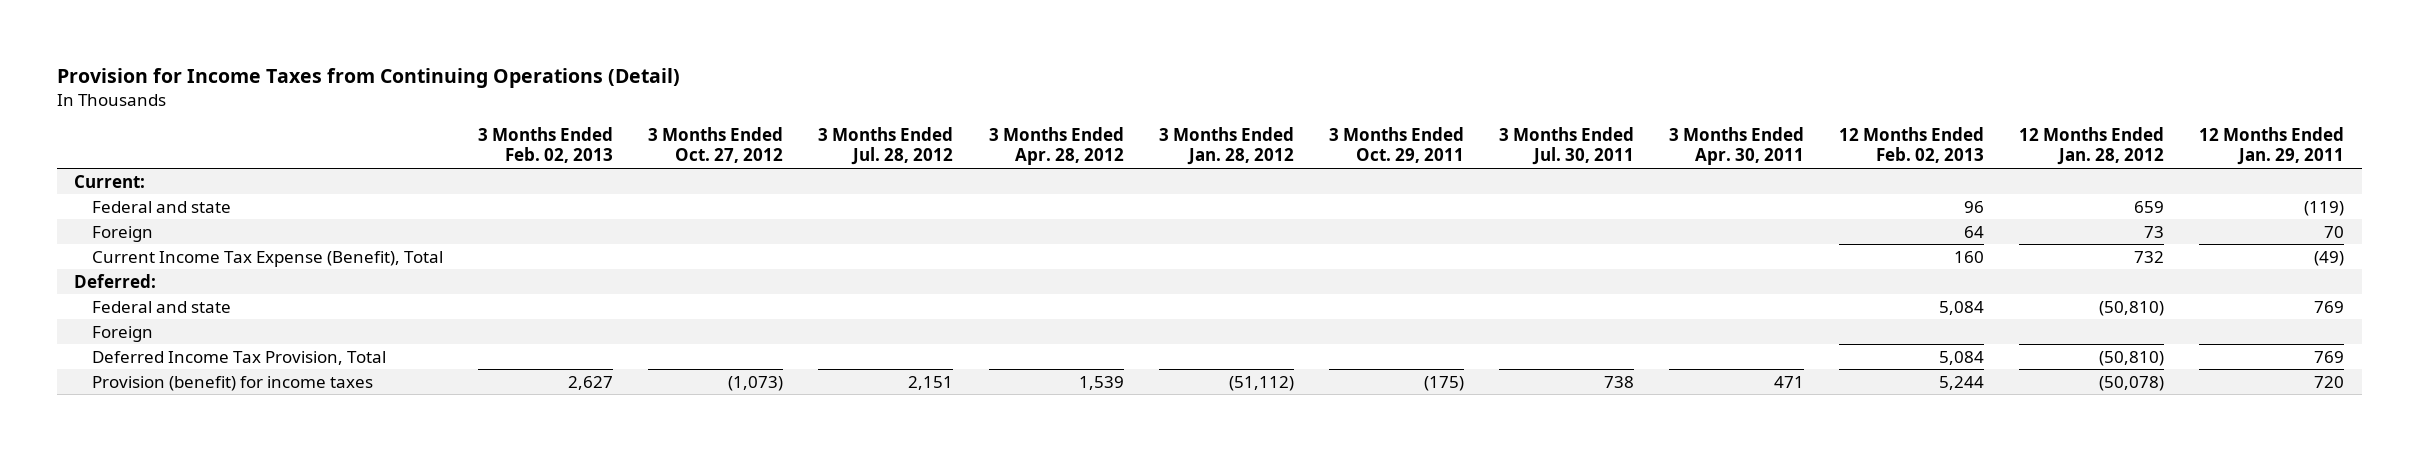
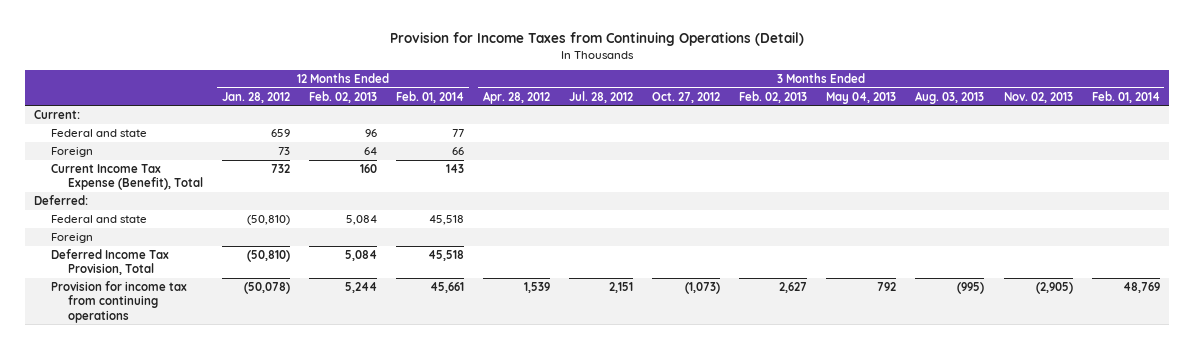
- | 3 Months Ended Feb. 02, 2013 | 3 Months Ended Oct. 27, 2012 | 3 Months Ended Jul. 28, 2012 | 3 Months Ended Apr. 28, 2012 | 3 Months Ended Jan. 28, 2012 | 3 Months Ended Oct. 29, 2011 | 3 Months Ended Jul. 30, 2011 | 3 Months Ended Apr. 30, 2011 | 12 Months Ended Feb. 02, 2013 | 12 Months Ended Jan. 28, 2012 | 12 Months Ended Jan. 29, 2011
+ | 12 Months Ended Jan. 28, 2012 | 12 Months Ended Feb. 02, 2013 | 12 Months Ended Feb. 01, 2014 | 3 Months Ended Apr. 28, 2012 | 3 Months Ended Jul. 28, 2012 | 3 Months Ended Oct. 27, 2012 | 3 Months Ended Feb. 02, 2013 | 3 Months Ended May 04, 2013 | 3 Months Ended Aug. 03, 2013 | 3 Months Ended Nov. 02, 2013 | 3 Months Ended Feb. 01, 2014
- Provision (benefit) for income taxes | 2,627 | (1,073) | 2,151 | 1,539 | (51,112) | (175) | 738 | 471 | 5,244 | (50,078) | 720
+ Provision for income tax from continuing operations | (50,078) | 5,244 | 45,661 | 1,539 | 2,151 | (1,073) | 2,627 | 792 | (995) | (2,905) | 48,769

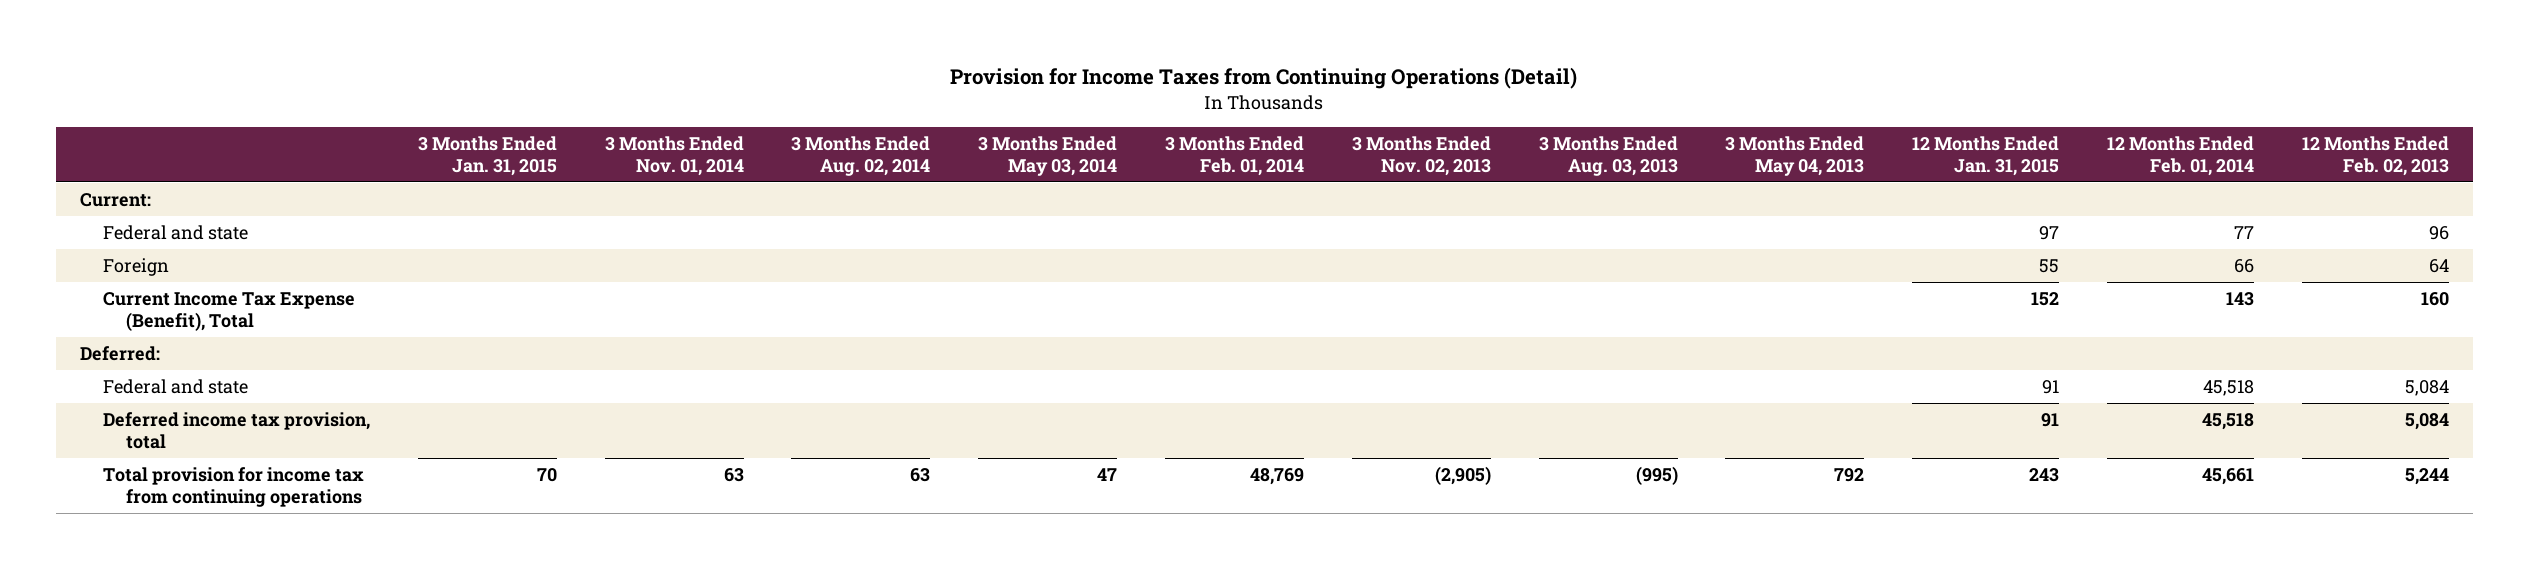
- | 12 Months Ended Jan. 28, 2012 | 12 Months Ended Feb. 02, 2013 | 12 Months Ended Feb. 01, 2014 | 3 Months Ended Apr. 28, 2012 | 3 Months Ended Jul. 28, 2012 | 3 Months Ended Oct. 27, 2012 | 3 Months Ended Feb. 02, 2013 | 3 Months Ended May 04, 2013 | 3 Months Ended Aug. 03, 2013 | 3 Months Ended Nov. 02, 2013 | 3 Months Ended Feb. 01, 2014
+ | 3 Months Ended Jan. 31, 2015 | 3 Months Ended Nov. 01, 2014 | 3 Months Ended Aug. 02, 2014 | 3 Months Ended May 03, 2014 | 3 Months Ended Feb. 01, 2014 | 3 Months Ended Nov. 02, 2013 | 3 Months Ended Aug. 03, 2013 | 3 Months Ended May 04, 2013 | 12 Months Ended Jan. 31, 2015 | 12 Months Ended Feb. 01, 2014 | 12 Months Ended Feb. 02, 2013
- Foreign
- Deferred Income Tax Provision, Total | (50,810) | 5,084 | 45,518 | | | | | | | |
- Provision for income tax from continuing operations | (50,078) | 5,244 | 45,661 | 1,539 | 2,151 | (1,073) | 2,627 | 792 | (995) | (2,905) | 48,769
+ Deferred income tax provision, total | | | | | | | | | 91 | 45,518 | 5,084
+ Total provision for income tax from continuing operations | 70 | 63 | 63 | 47 | 48,769 | (2,905) | (995) | 792 | 243 | 45,661 | 5,244

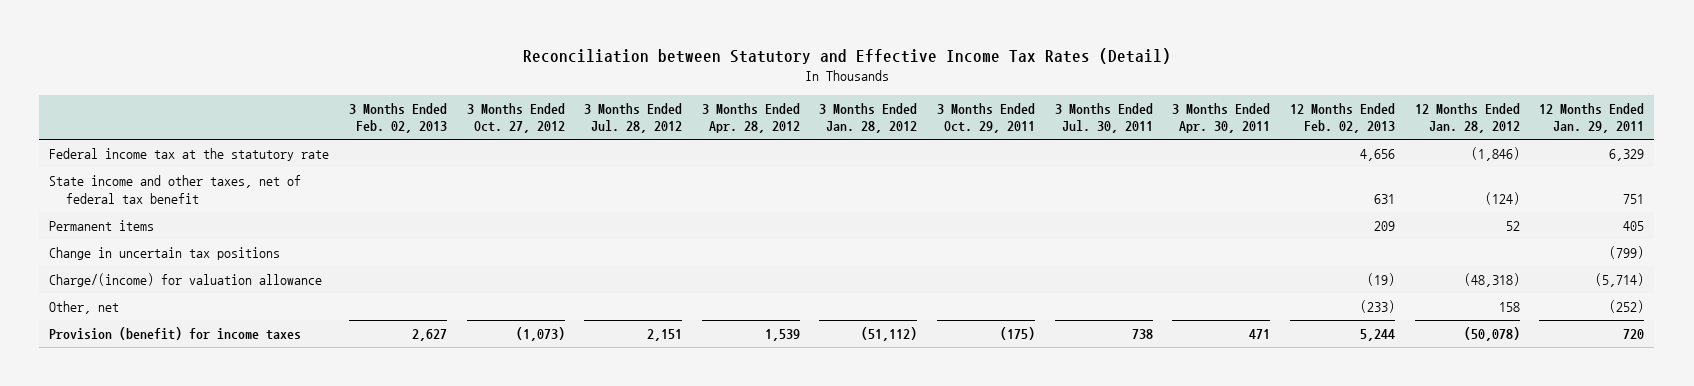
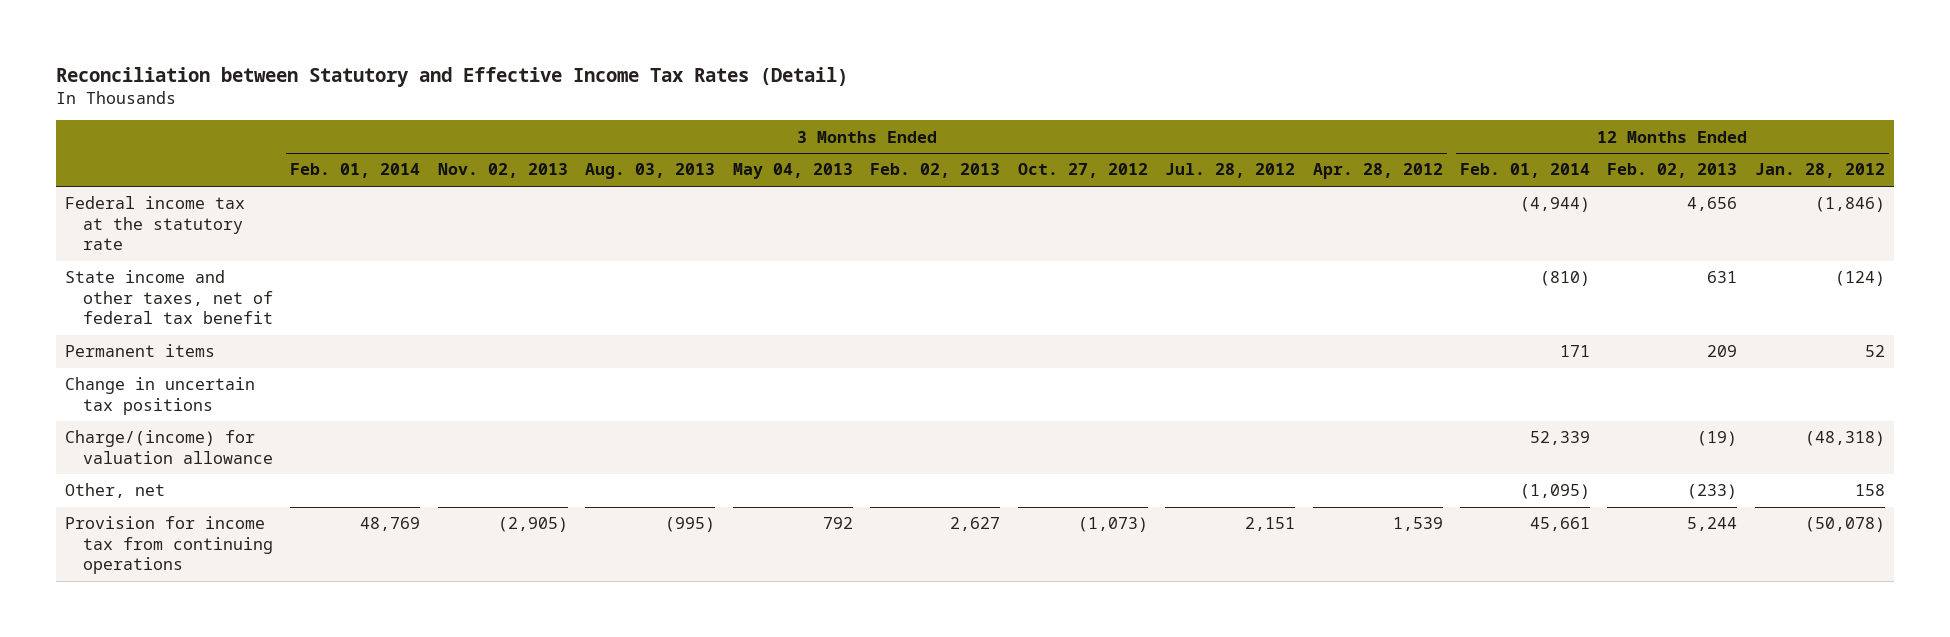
- | 3 Months Ended Feb. 02, 2013 | 3 Months Ended Oct. 27, 2012 | 3 Months Ended Jul. 28, 2012 | 3 Months Ended Apr. 28, 2012 | 3 Months Ended Jan. 28, 2012 | 3 Months Ended Oct. 29, 2011 | 3 Months Ended Jul. 30, 2011 | 3 Months Ended Apr. 30, 2011 | 12 Months Ended Feb. 02, 2013 | 12 Months Ended Jan. 28, 2012 | 12 Months Ended Jan. 29, 2011
+ | 3 Months Ended Feb. 01, 2014 | 3 Months Ended Nov. 02, 2013 | 3 Months Ended Aug. 03, 2013 | 3 Months Ended May 04, 2013 | 3 Months Ended Feb. 02, 2013 | 3 Months Ended Oct. 27, 2012 | 3 Months Ended Jul. 28, 2012 | 3 Months Ended Apr. 28, 2012 | 12 Months Ended Feb. 01, 2014 | 12 Months Ended Feb. 02, 2013 | 12 Months Ended Jan. 28, 2012
- Provision (benefit) for income taxes | 2,627 | (1,073) | 2,151 | 1,539 | (51,112) | (175) | 738 | 471 | 5,244 | (50,078) | 720
+ Provision for income tax from continuing operations | 48,769 | (2,905) | (995) | 792 | 2,627 | (1,073) | 2,151 | 1,539 | 45,661 | 5,244 | (50,078)

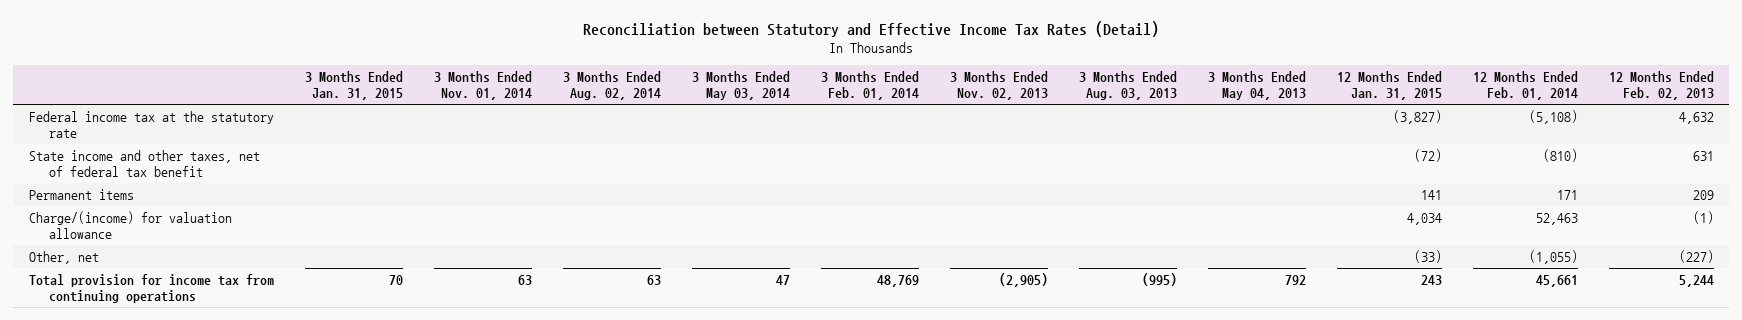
- | 3 Months Ended Feb. 01, 2014 | 3 Months Ended Nov. 02, 2013 | 3 Months Ended Aug. 03, 2013 | 3 Months Ended May 04, 2013 | 3 Months Ended Feb. 02, 2013 | 3 Months Ended Oct. 27, 2012 | 3 Months Ended Jul. 28, 2012 | 3 Months Ended Apr. 28, 2012 | 12 Months Ended Feb. 01, 2014 | 12 Months Ended Feb. 02, 2013 | 12 Months Ended Jan. 28, 2012
+ | 3 Months Ended Jan. 31, 2015 | 3 Months Ended Nov. 01, 2014 | 3 Months Ended Aug. 02, 2014 | 3 Months Ended May 03, 2014 | 3 Months Ended Feb. 01, 2014 | 3 Months Ended Nov. 02, 2013 | 3 Months Ended Aug. 03, 2013 | 3 Months Ended May 04, 2013 | 12 Months Ended Jan. 31, 2015 | 12 Months Ended Feb. 01, 2014 | 12 Months Ended Feb. 02, 2013
- Federal income tax at the statutory rate | | | | | | | | | (4,944) | 4,656 | (1,846)
+ Federal income tax at the statutory rate | | | | | | | | | (3,827) | (5,108) | 4,632
- Change in uncertain tax positions
- Charge/(income) for valuation allowance | | | | | | | | | 52,339 | (19) | (48,318)
- Other, net | | | | | | | | | (1,095) | (233) | 158
- Provision for income tax from continuing operations | 48,769 | (2,905) | (995) | 792 | 2,627 | (1,073) | 2,151 | 1,539 | 45,661 | 5,244 | (50,078)
+ Charge/(income) for valuation allowance | | | | | | | | | 4,034 | 52,463 | (1)
+ Other, net | | | | | | | | | (33) | (1,055) | (227)
+ Total provision for income tax from continuing operations | 70 | 63 | 63 | 47 | 48,769 | (2,905) | (995) | 792 | 243 | 45,661 | 5,244

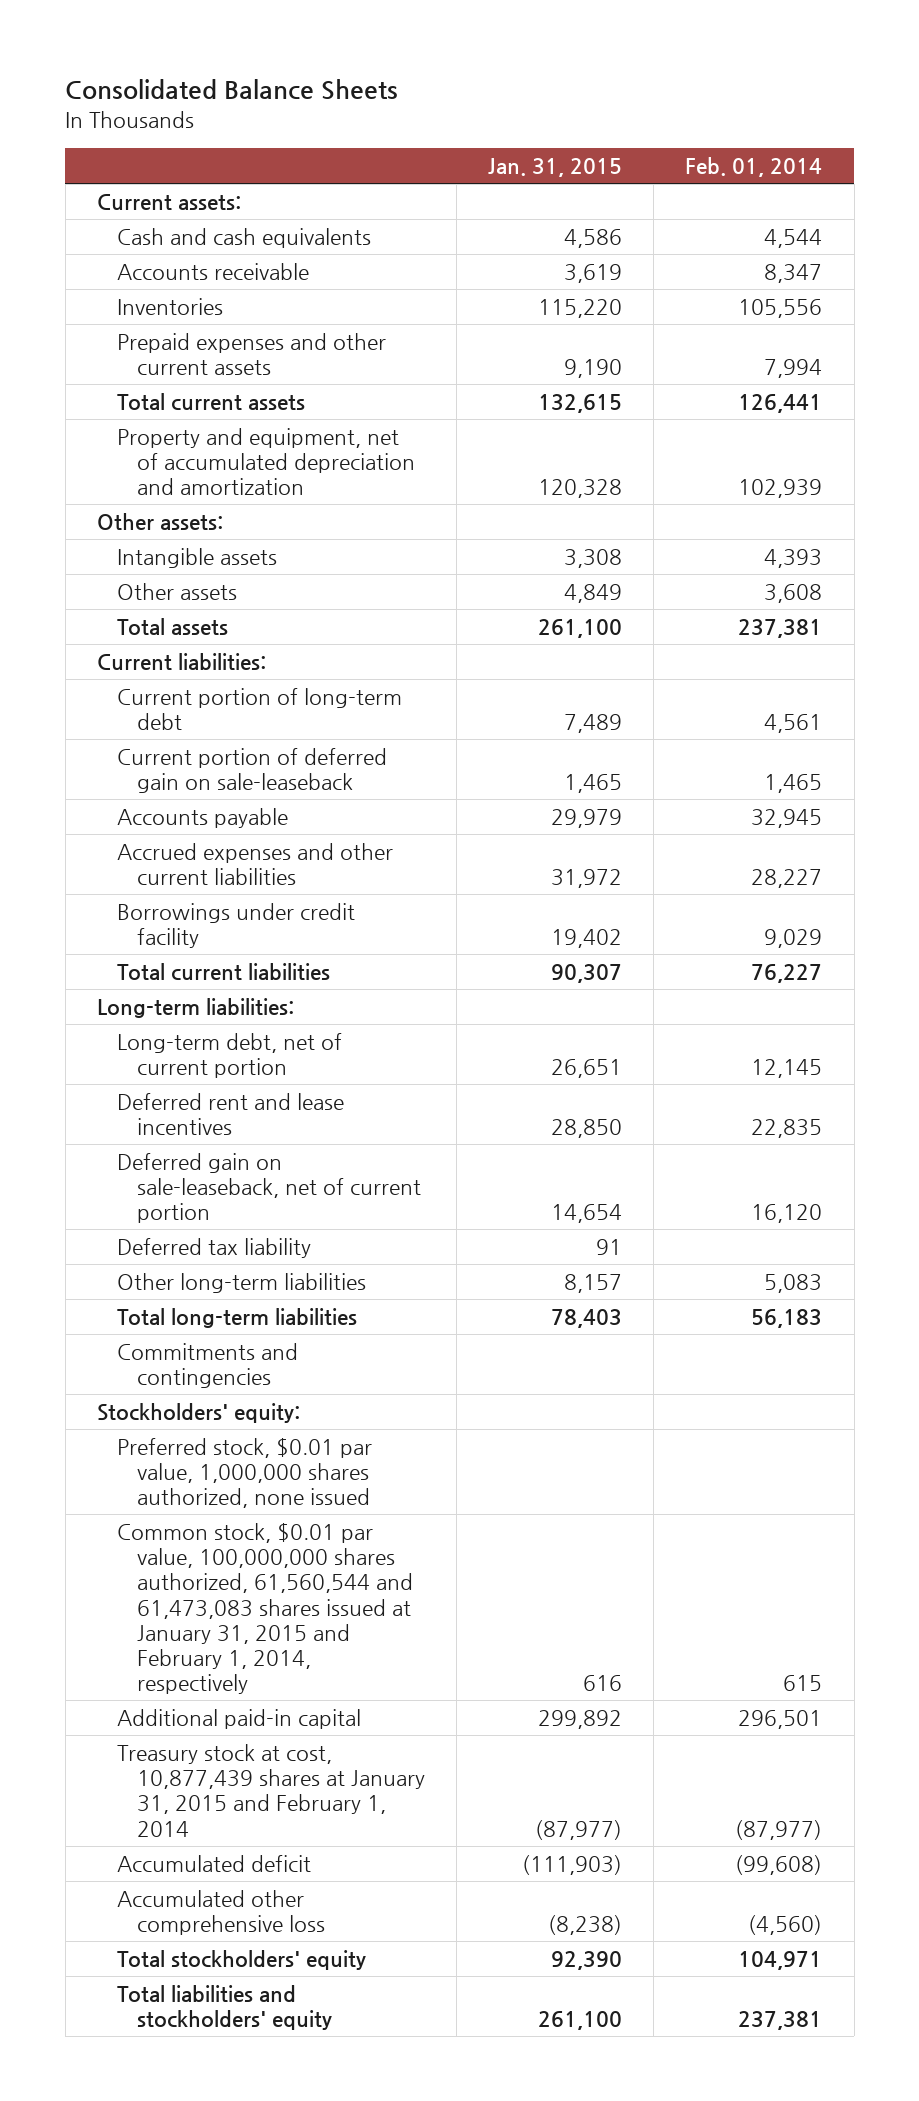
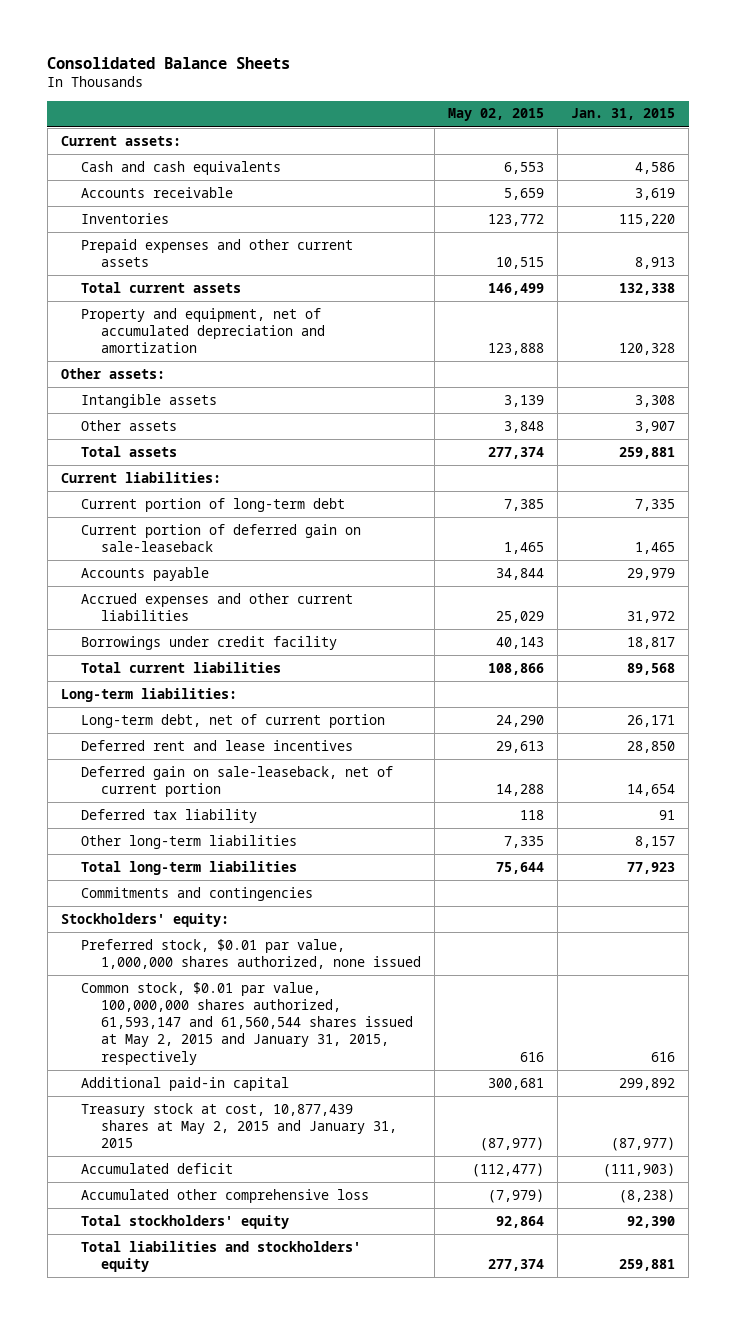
- | Jan. 31, 2015 | Feb. 01, 2014
+ | May 02, 2015 | Jan. 31, 2015
- Prepaid expenses and other current assets | 9,190 | 7,994
- Total current assets | 132,615 | 126,441
+ Prepaid expenses and other current assets | 10,515 | 8,913
+ Total current assets | 146,499 | 132,338
- Other assets | 4,849 | 3,608
- Total assets | 261,100 | 237,381
+ Other assets | 3,848 | 3,907
+ Total assets | 277,374 | 259,881
- Current portion of long-term debt | 7,489 | 4,561
+ Current portion of long-term debt | 7,385 | 7,335
- Borrowings under credit facility | 19,402 | 9,029
- Total current liabilities | 90,307 | 76,227
+ Borrowings under credit facility | 40,143 | 18,817
+ Total current liabilities | 108,866 | 89,568
- Long-term debt, net of current portion | 26,651 | 12,145
+ Long-term debt, net of current portion | 24,290 | 26,171
- Total long-term liabilities | 78,403 | 56,183
+ Total long-term liabilities | 75,644 | 77,923
- Common stock, $0.01 par value, 100,000,000 shares authorized, 61,560,544 and 61,473,083 shares issued at January 31, 2015 and February 1, 2014, respectively | 616 | 615
+ Common stock, $0.01 par value, 100,000,000 shares authorized, 61,593,147 and 61,560,544 shares issued at May 2, 2015 and January 31, 2015, respectively | 616 | 616
- Treasury stock at cost, 10,877,439 shares at January 31, 2015 and February 1, 2014 | (87,977) | (87,977)
+ Treasury stock at cost, 10,877,439 shares at May 2, 2015 and January 31, 2015 | (87,977) | (87,977)
- Total liabilities and stockholders' equity | 261,100 | 237,381
+ Total liabilities and stockholders' equity | 277,374 | 259,881

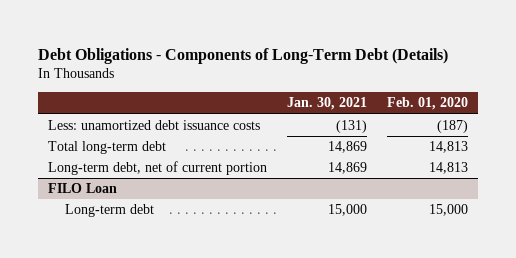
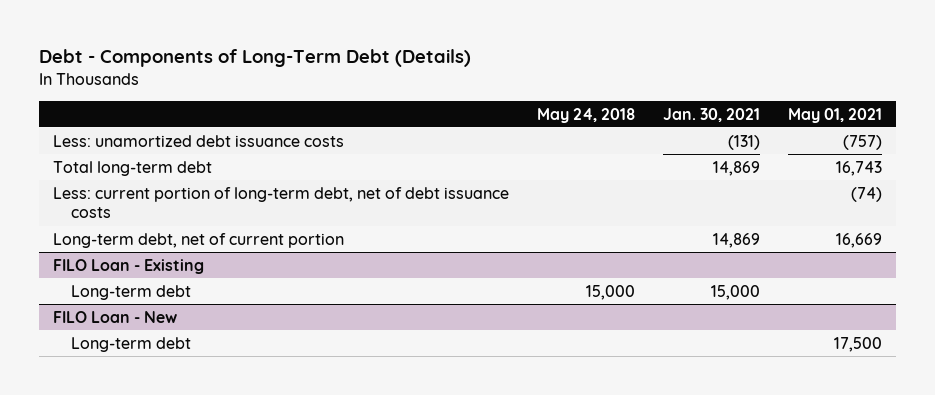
- Debt Obligations - Components of Long-Term Debt (Details)
+ Debt - Components of Long-Term Debt (Details)
- | Jan. 30, 2021 | Feb. 01, 2020
+ | May 24, 2018 | Jan. 30, 2021 | May 01, 2021
+ Less: current portion of long-term debt, net of debt issuance costs | | | (74)
- FILO Loan
+ FILO Loan - Existing
+ FILO Loan - New
+ Long-term debt | | | 17,500

